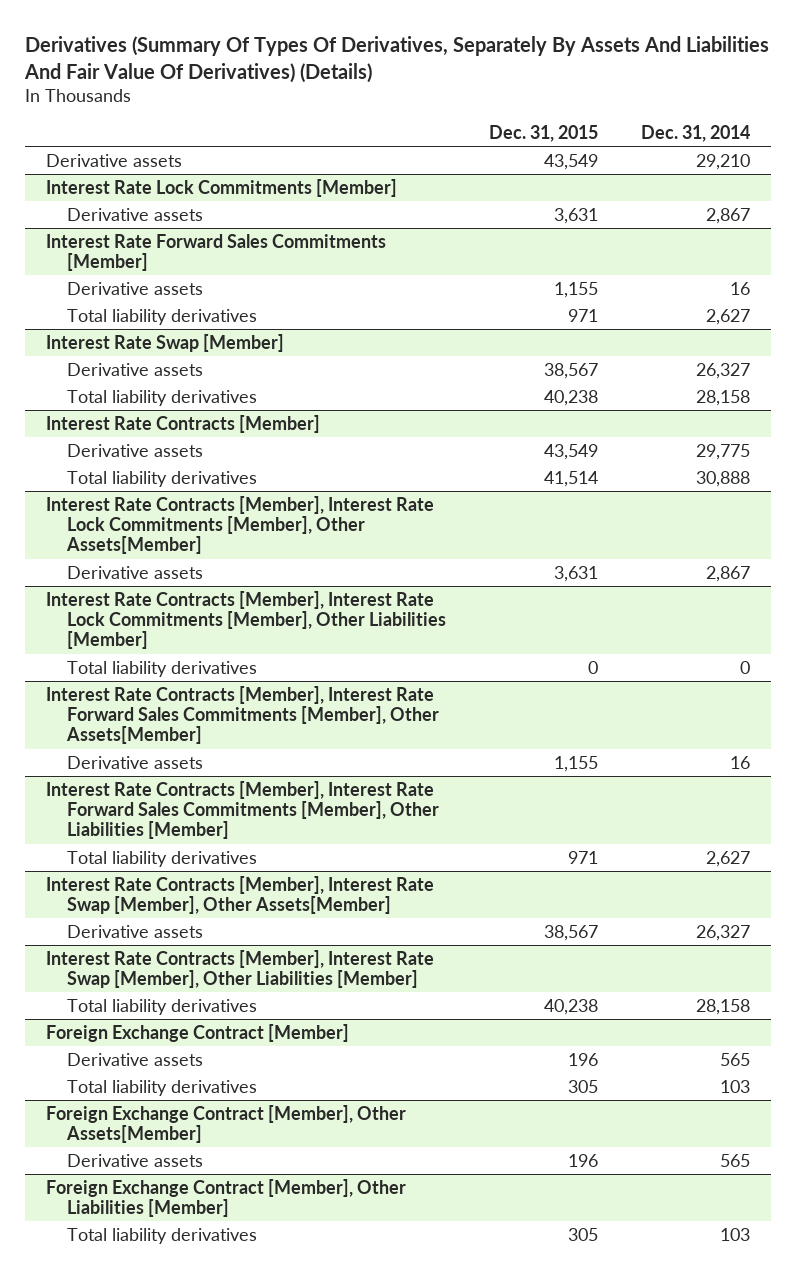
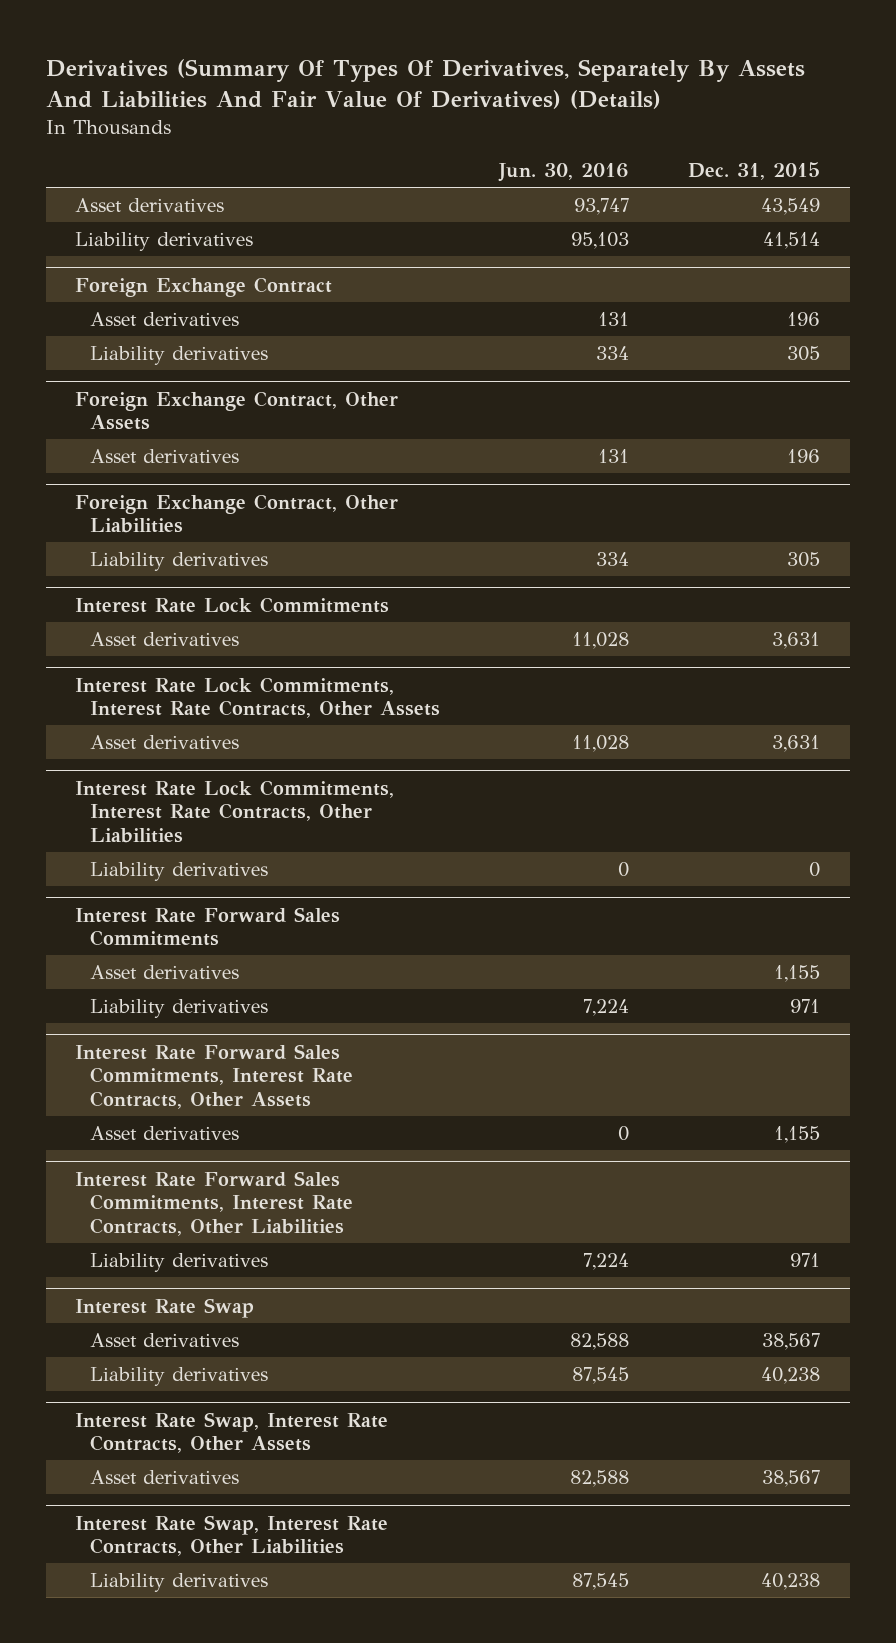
- | Dec. 31, 2015 | Dec. 31, 2014
+ | Jun. 30, 2016 | Dec. 31, 2015
- Derivative assets | 43,549 | 29,210
- Interest Rate Lock Commitments [Member]
- Derivative assets | 3,631 | 2,867
- Interest Rate Forward Sales Commitments [Member]
- Derivative assets | 1,155 | 16
- Total liability derivatives | 971 | 2,627
- Interest Rate Swap [Member]
- Derivative assets | 38,567 | 26,327
- Total liability derivatives | 40,238 | 28,158
- Interest Rate Contracts [Member]
- Derivative assets | 43,549 | 29,775
- Total liability derivatives | 41,514 | 30,888
- Interest Rate Contracts [Member], Interest Rate Lock Commitments [Member], Other Assets[Member]
- Derivative assets | 3,631 | 2,867
- Interest Rate Contracts [Member], Interest Rate Lock Commitments [Member], Other Liabilities [Member]
- Total liability derivatives | 0 | 0
- Interest Rate Contracts [Member], Interest Rate Forward Sales Commitments [Member], Other Assets[Member]
- Derivative assets | 1,155 | 16
- Interest Rate Contracts [Member], Interest Rate Forward Sales Commitments [Member], Other Liabilities [Member]
- Total liability derivatives | 971 | 2,627
- Interest Rate Contracts [Member], Interest Rate Swap [Member], Other Assets[Member]
- Derivative assets | 38,567 | 26,327
- Interest Rate Contracts [Member], Interest Rate Swap [Member], Other Liabilities [Member]
- Total liability derivatives | 40,238 | 28,158
- Foreign Exchange Contract [Member]
- Derivative assets | 196 | 565
- Total liability derivatives | 305 | 103
- Foreign Exchange Contract [Member], Other Assets[Member]
- Derivative assets | 196 | 565
- Foreign Exchange Contract [Member], Other Liabilities [Member]
- Total liability derivatives | 305 | 103
+ Asset derivatives | 93,747 | 43,549
+ Liability derivatives | 95,103 | 41,514
+ Foreign Exchange Contract
+ Asset derivatives | 131 | 196
+ Liability derivatives | 334 | 305
+ Foreign Exchange Contract, Other Assets
+ Asset derivatives | 131 | 196
+ Foreign Exchange Contract, Other Liabilities
+ Liability derivatives | 334 | 305
+ Interest Rate Lock Commitments
+ Asset derivatives | 11,028 | 3,631
+ Interest Rate Lock Commitments, Interest Rate Contracts, Other Assets
+ Asset derivatives | 11,028 | 3,631
+ Interest Rate Lock Commitments, Interest Rate Contracts, Other Liabilities
+ Liability derivatives | 0 | 0
+ Interest Rate Forward Sales Commitments
+ Asset derivatives | | 1,155
+ Liability derivatives | 7,224 | 971
+ Interest Rate Forward Sales Commitments, Interest Rate Contracts, Other Assets
+ Asset derivatives | 0 | 1,155
+ Interest Rate Forward Sales Commitments, Interest Rate Contracts, Other Liabilities
+ Liability derivatives | 7,224 | 971
+ Interest Rate Swap
+ Asset derivatives | 82,588 | 38,567
+ Liability derivatives | 87,545 | 40,238
+ Interest Rate Swap, Interest Rate Contracts, Other Assets
+ Asset derivatives | 82,588 | 38,567
+ Interest Rate Swap, Interest Rate Contracts, Other Liabilities
+ Liability derivatives | 87,545 | 40,238

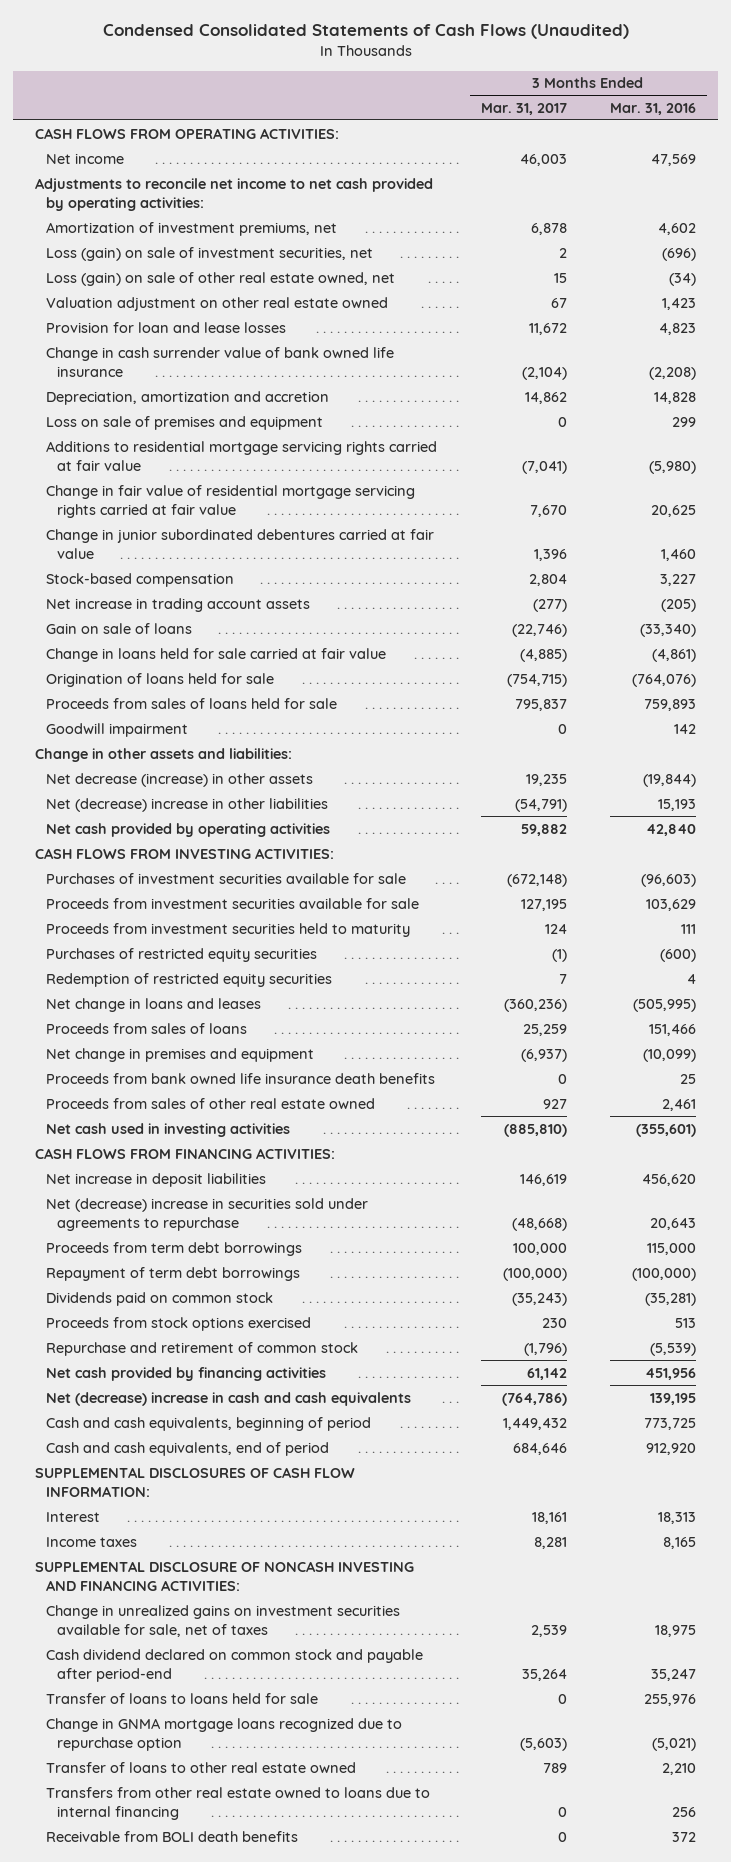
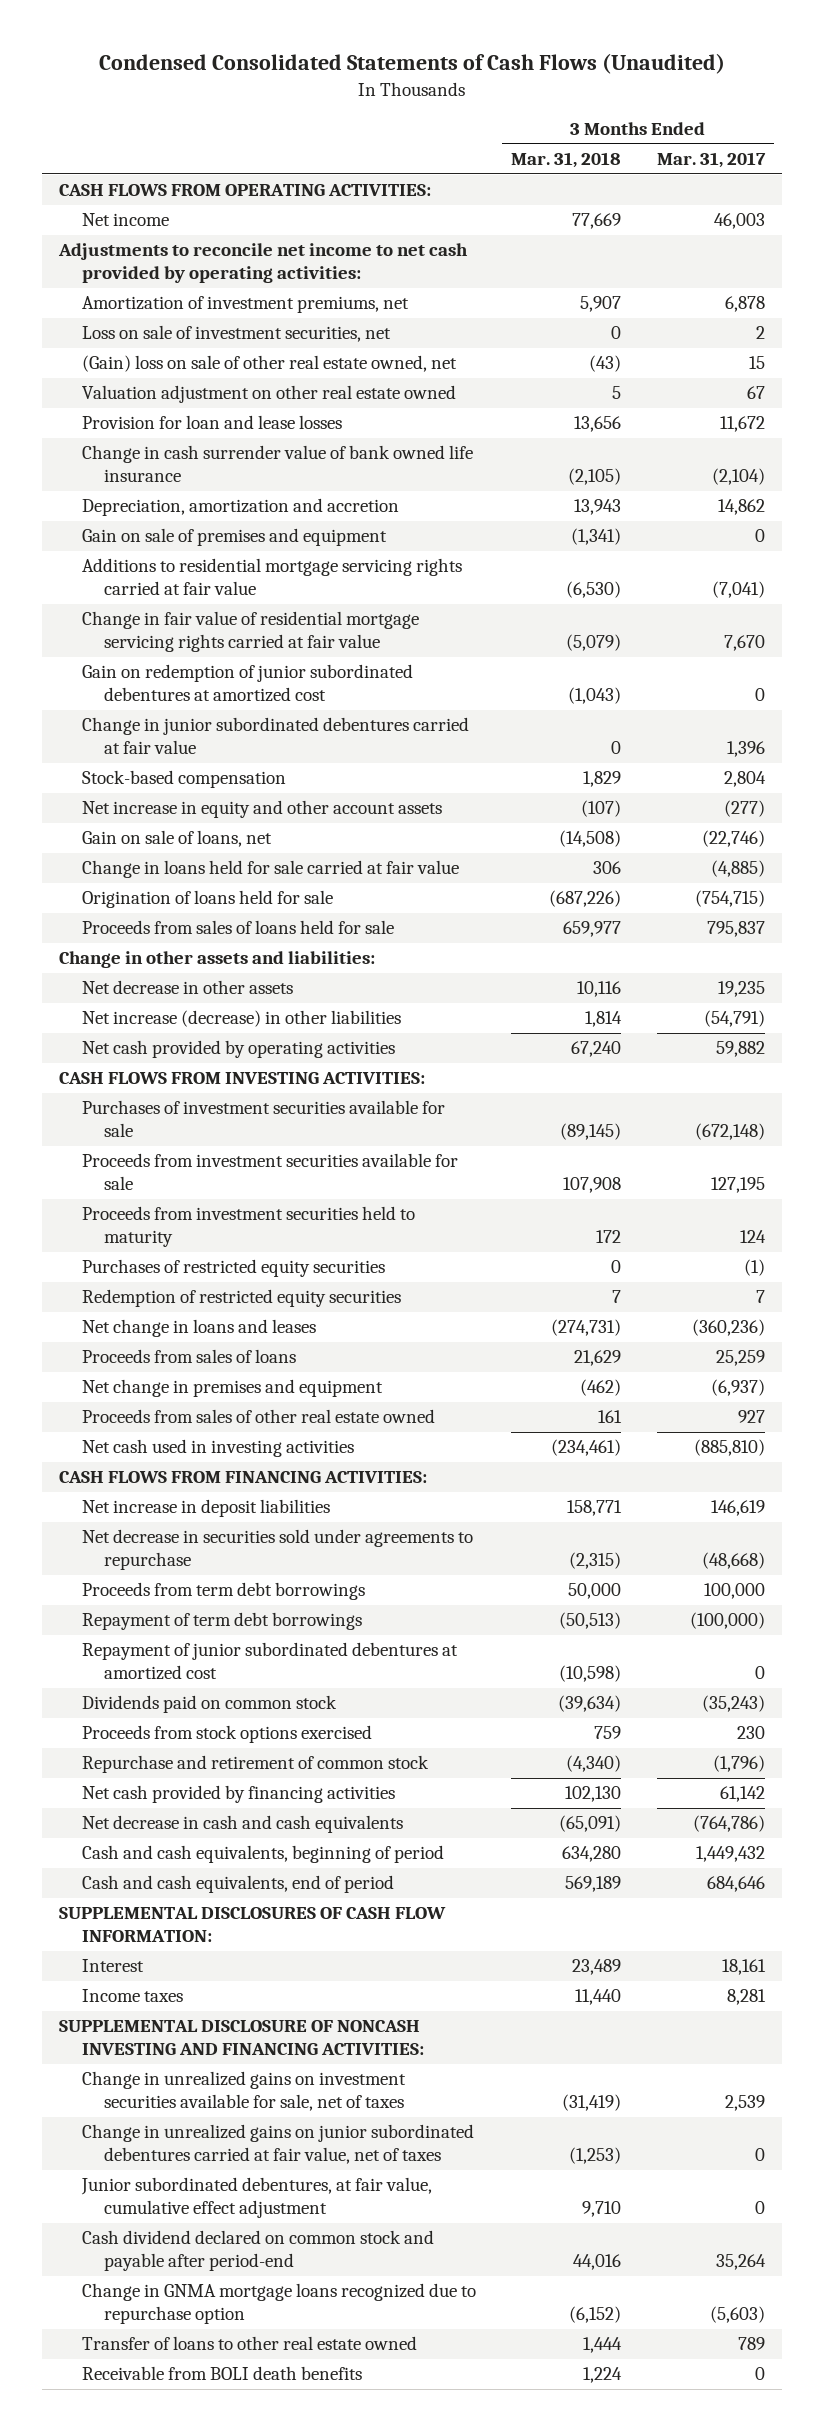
- | 3 Months Ended Mar. 31, 2017 | 3 Months Ended Mar. 31, 2016
+ | 3 Months Ended Mar. 31, 2018 | 3 Months Ended Mar. 31, 2017
- Loss (gain) on sale of investment securities, net | 2 | (696)
- Loss (gain) on sale of other real estate owned, net | 15 | (34)
+ Loss on sale of investment securities, net | 0 | 2
+ (Gain) loss on sale of other real estate owned, net | (43) | 15
- Loss on sale of premises and equipment | 0 | 299
+ Gain on sale of premises and equipment | (1,341) | 0
+ Gain on redemption of junior subordinated debentures at amortized cost | (1,043) | 0
- Net increase in trading account assets | (277) | (205)
- Gain on sale of loans | (22,746) | (33,340)
+ Net increase in equity and other account assets | (107) | (277)
+ Gain on sale of loans, net | (14,508) | (22,746)
- Goodwill impairment | 0 | 142
- Net decrease (increase) in other assets | 19,235 | (19,844)
- Net (decrease) increase in other liabilities | (54,791) | 15,193
+ Net decrease in other assets | 10,116 | 19,235
+ Net increase (decrease) in other liabilities | 1,814 | (54,791)
- Proceeds from bank owned life insurance death benefits | 0 | 25
- Net (decrease) increase in securities sold under agreements to repurchase | (48,668) | 20,643
+ Net decrease in securities sold under agreements to repurchase | (2,315) | (48,668)
+ Repayment of junior subordinated debentures at amortized cost | (10,598) | 0
- Net (decrease) increase in cash and cash equivalents | (764,786) | 139,195
+ Net decrease in cash and cash equivalents | (65,091) | (764,786)
+ Change in unrealized gains on junior subordinated debentures carried at fair value, net of taxes | (1,253) | 0
+ Junior subordinated debentures, at fair value, cumulative effect adjustment | 9,710 | 0
- Transfer of loans to loans held for sale | 0 | 255,976
- Transfers from other real estate owned to loans due to internal financing | 0 | 256

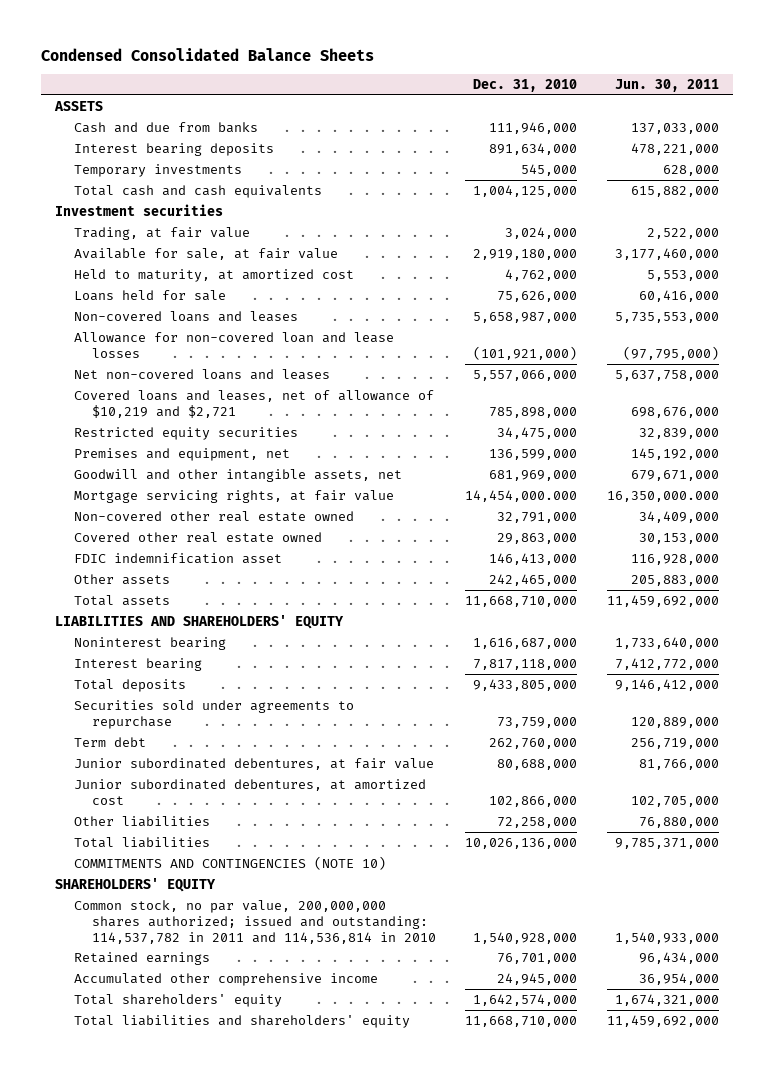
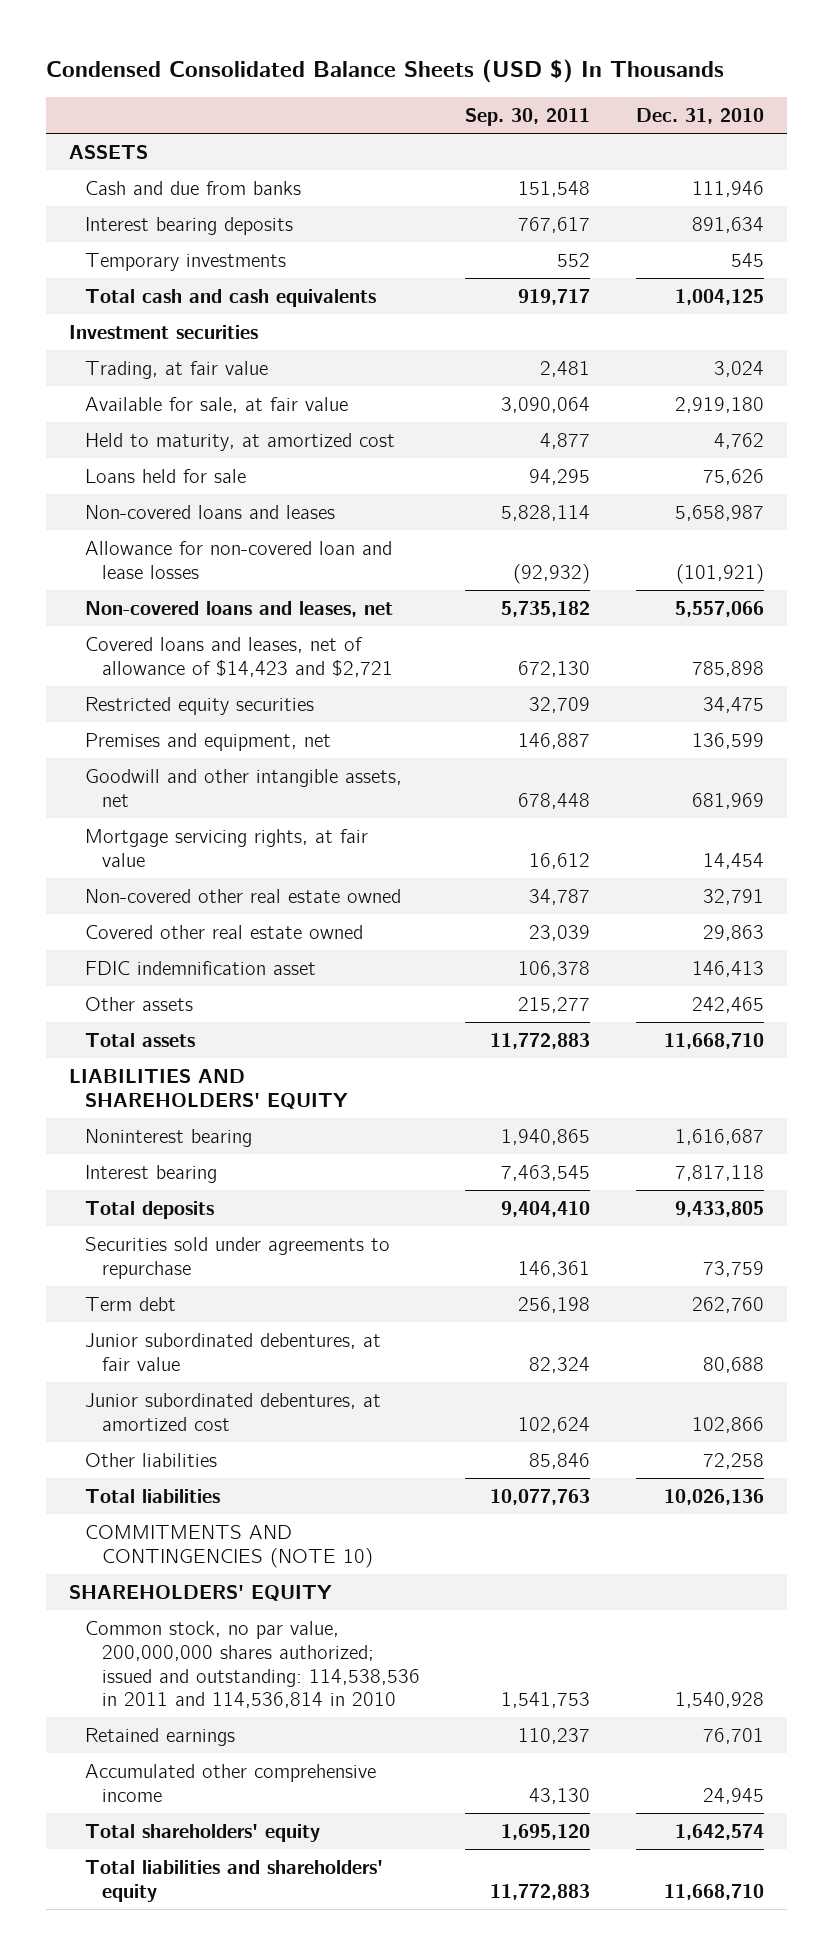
- Condensed Consolidated Balance Sheets
+ Condensed Consolidated Balance Sheets (USD $) In Thousands
- | Dec. 31, 2010 | Jun. 30, 2011
+ | Sep. 30, 2011 | Dec. 31, 2010
- Cash and due from banks | 111,946,000 | 137,033,000
- Interest bearing deposits | 891,634,000 | 478,221,000
- Temporary investments | 545,000 | 628,000
- Total cash and cash equivalents | 1,004,125,000 | 615,882,000
+ Cash and due from banks | 151,548 | 111,946
+ Interest bearing deposits | 767,617 | 891,634
+ Temporary investments | 552 | 545
+ Total cash and cash equivalents | 919,717 | 1,004,125
- Trading, at fair value | 3,024,000 | 2,522,000
- Available for sale, at fair value | 2,919,180,000 | 3,177,460,000
- Held to maturity, at amortized cost | 4,762,000 | 5,553,000
- Loans held for sale | 75,626,000 | 60,416,000
- Non-covered loans and leases | 5,658,987,000 | 5,735,553,000
- Allowance for non-covered loan and lease losses | (101,921,000) | (97,795,000)
- Net non-covered loans and leases | 5,557,066,000 | 5,637,758,000
- Covered loans and leases, net of allowance of $10,219 and $2,721 | 785,898,000 | 698,676,000
- Restricted equity securities | 34,475,000 | 32,839,000
- Premises and equipment, net | 136,599,000 | 145,192,000
- Goodwill and other intangible assets, net | 681,969,000 | 679,671,000
- Mortgage servicing rights, at fair value | 14,454,000.000 | 16,350,000.000
- Non-covered other real estate owned | 32,791,000 | 34,409,000
- Covered other real estate owned | 29,863,000 | 30,153,000
- FDIC indemnification asset | 146,413,000 | 116,928,000
- Other assets | 242,465,000 | 205,883,000
- Total assets | 11,668,710,000 | 11,459,692,000
+ Trading, at fair value | 2,481 | 3,024
+ Available for sale, at fair value | 3,090,064 | 2,919,180
+ Held to maturity, at amortized cost | 4,877 | 4,762
+ Loans held for sale | 94,295 | 75,626
+ Non-covered loans and leases | 5,828,114 | 5,658,987
+ Allowance for non-covered loan and lease losses | (92,932) | (101,921)
+ Non-covered loans and leases, net | 5,735,182 | 5,557,066
+ Covered loans and leases, net of allowance of $14,423 and $2,721 | 672,130 | 785,898
+ Restricted equity securities | 32,709 | 34,475
+ Premises and equipment, net | 146,887 | 136,599
+ Goodwill and other intangible assets, net | 678,448 | 681,969
+ Mortgage servicing rights, at fair value | 16,612 | 14,454
+ Non-covered other real estate owned | 34,787 | 32,791
+ Covered other real estate owned | 23,039 | 29,863
+ FDIC indemnification asset | 106,378 | 146,413
+ Other assets | 215,277 | 242,465
+ Total assets | 11,772,883 | 11,668,710
- Noninterest bearing | 1,616,687,000 | 1,733,640,000
- Interest bearing | 7,817,118,000 | 7,412,772,000
- Total deposits | 9,433,805,000 | 9,146,412,000
- Securities sold under agreements to repurchase | 73,759,000 | 120,889,000
- Term debt | 262,760,000 | 256,719,000
- Junior subordinated debentures, at fair value | 80,688,000 | 81,766,000
- Junior subordinated debentures, at amortized cost | 102,866,000 | 102,705,000
- Other liabilities | 72,258,000 | 76,880,000
- Total liabilities | 10,026,136,000 | 9,785,371,000
+ Noninterest bearing | 1,940,865 | 1,616,687
+ Interest bearing | 7,463,545 | 7,817,118
+ Total deposits | 9,404,410 | 9,433,805
+ Securities sold under agreements to repurchase | 146,361 | 73,759
+ Term debt | 256,198 | 262,760
+ Junior subordinated debentures, at fair value | 82,324 | 80,688
+ Junior subordinated debentures, at amortized cost | 102,624 | 102,866
+ Other liabilities | 85,846 | 72,258
+ Total liabilities | 10,077,763 | 10,026,136
- Common stock, no par value, 200,000,000 shares authorized; issued and outstanding: 114,537,782 in 2011 and 114,536,814 in 2010 | 1,540,928,000 | 1,540,933,000
- Retained earnings | 76,701,000 | 96,434,000
- Accumulated other comprehensive income | 24,945,000 | 36,954,000
- Total shareholders' equity | 1,642,574,000 | 1,674,321,000
- Total liabilities and shareholders' equity | 11,668,710,000 | 11,459,692,000
+ Common stock, no par value, 200,000,000 shares authorized; issued and outstanding: 114,538,536 in 2011 and 114,536,814 in 2010 | 1,541,753 | 1,540,928
+ Retained earnings | 110,237 | 76,701
+ Accumulated other comprehensive income | 43,130 | 24,945
+ Total shareholders' equity | 1,695,120 | 1,642,574
+ Total liabilities and shareholders' equity | 11,772,883 | 11,668,710

